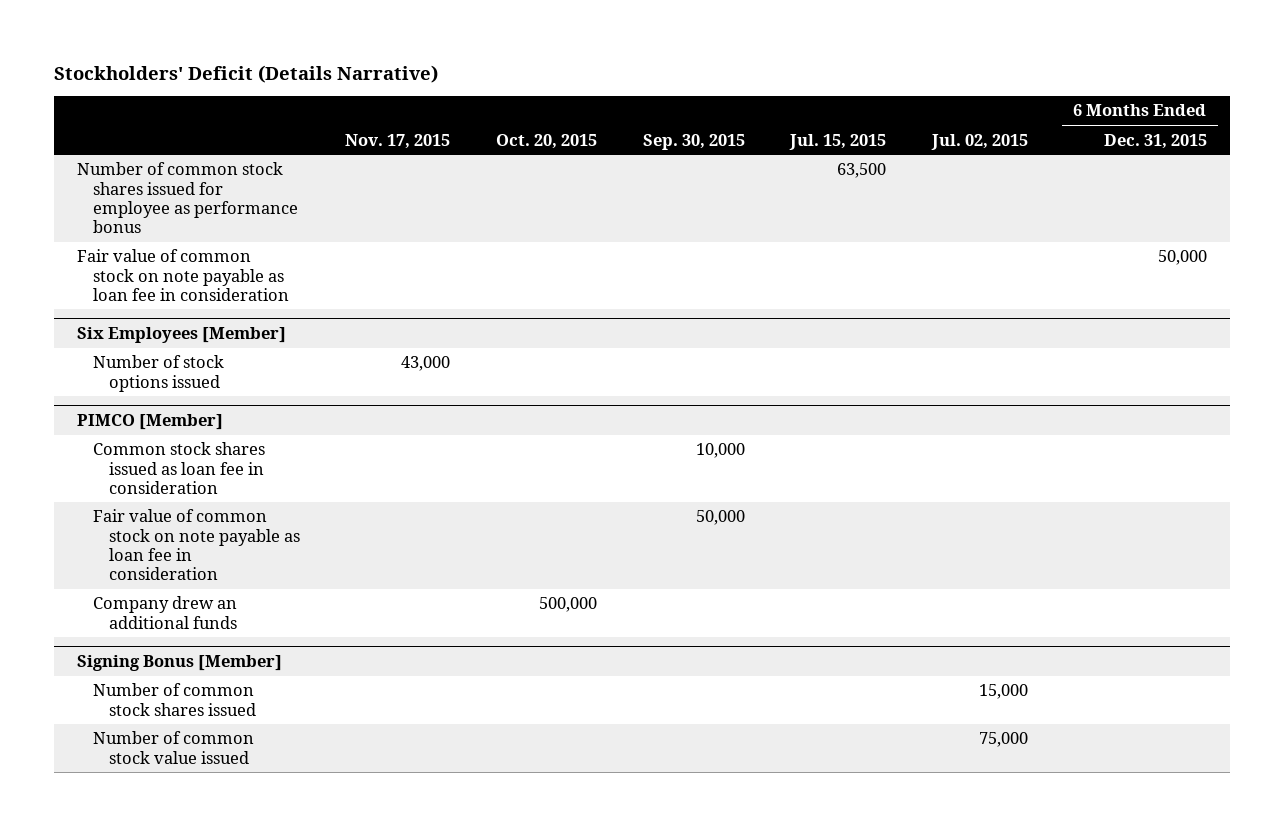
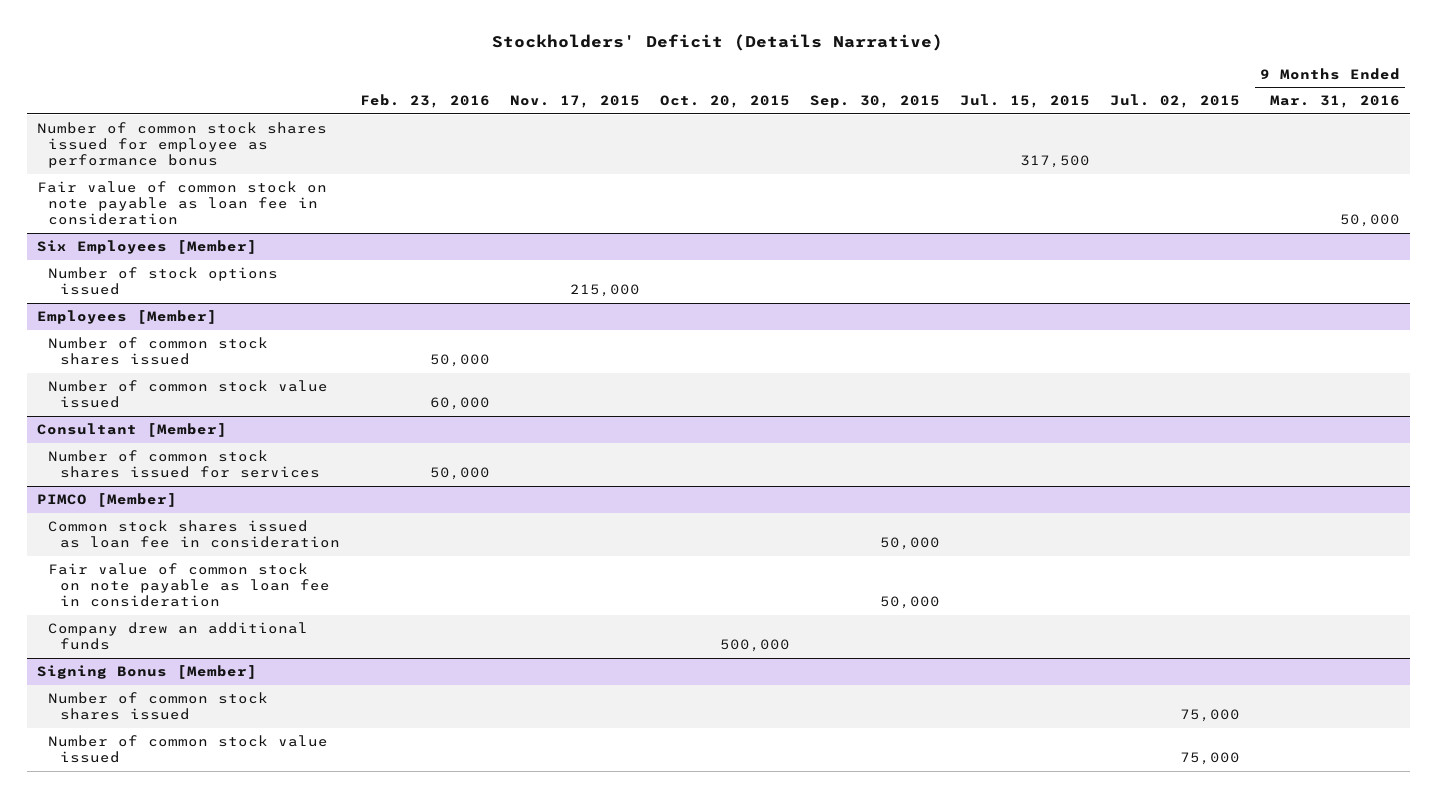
- | Nov. 17, 2015 | Oct. 20, 2015 | Sep. 30, 2015 | Jul. 15, 2015 | Jul. 02, 2015 | 6 Months Ended Dec. 31, 2015
+ | Feb. 23, 2016 | Nov. 17, 2015 | Oct. 20, 2015 | Sep. 30, 2015 | Jul. 15, 2015 | Jul. 02, 2015 | 9 Months Ended Mar. 31, 2016
- Number of common stock shares issued for employee as performance bonus | | | | 63,500 | |
+ Number of common stock shares issued for employee as performance bonus | | | | | 317,500 | |
@ Six Employees [Member]
- Number of stock options issued | 43,000 | | | | |
+ Number of stock options issued | | 215,000 | | | | |
+ Employees [Member]
+ Number of common stock shares issued | 50,000 | | | | | |
+ Number of common stock value issued | 60,000 | | | | | |
+ Consultant [Member]
+ Number of common stock shares issued for services | 50,000 | | | | | |
@ PIMCO [Member]
- Common stock shares issued as loan fee in consideration | | | 10,000 | | |
+ Common stock shares issued as loan fee in consideration | | | | 50,000 | | |
@ Signing Bonus [Member]
- Number of common stock shares issued | | | | | 15,000 |
+ Number of common stock shares issued | | | | | | 75,000 |

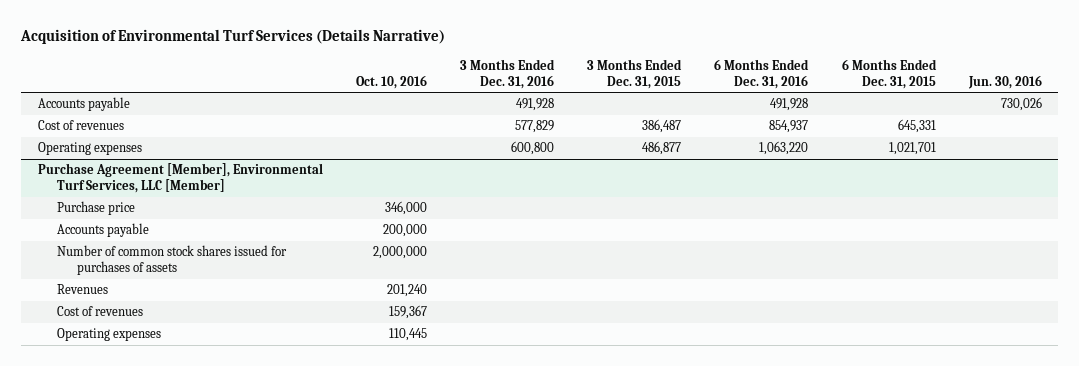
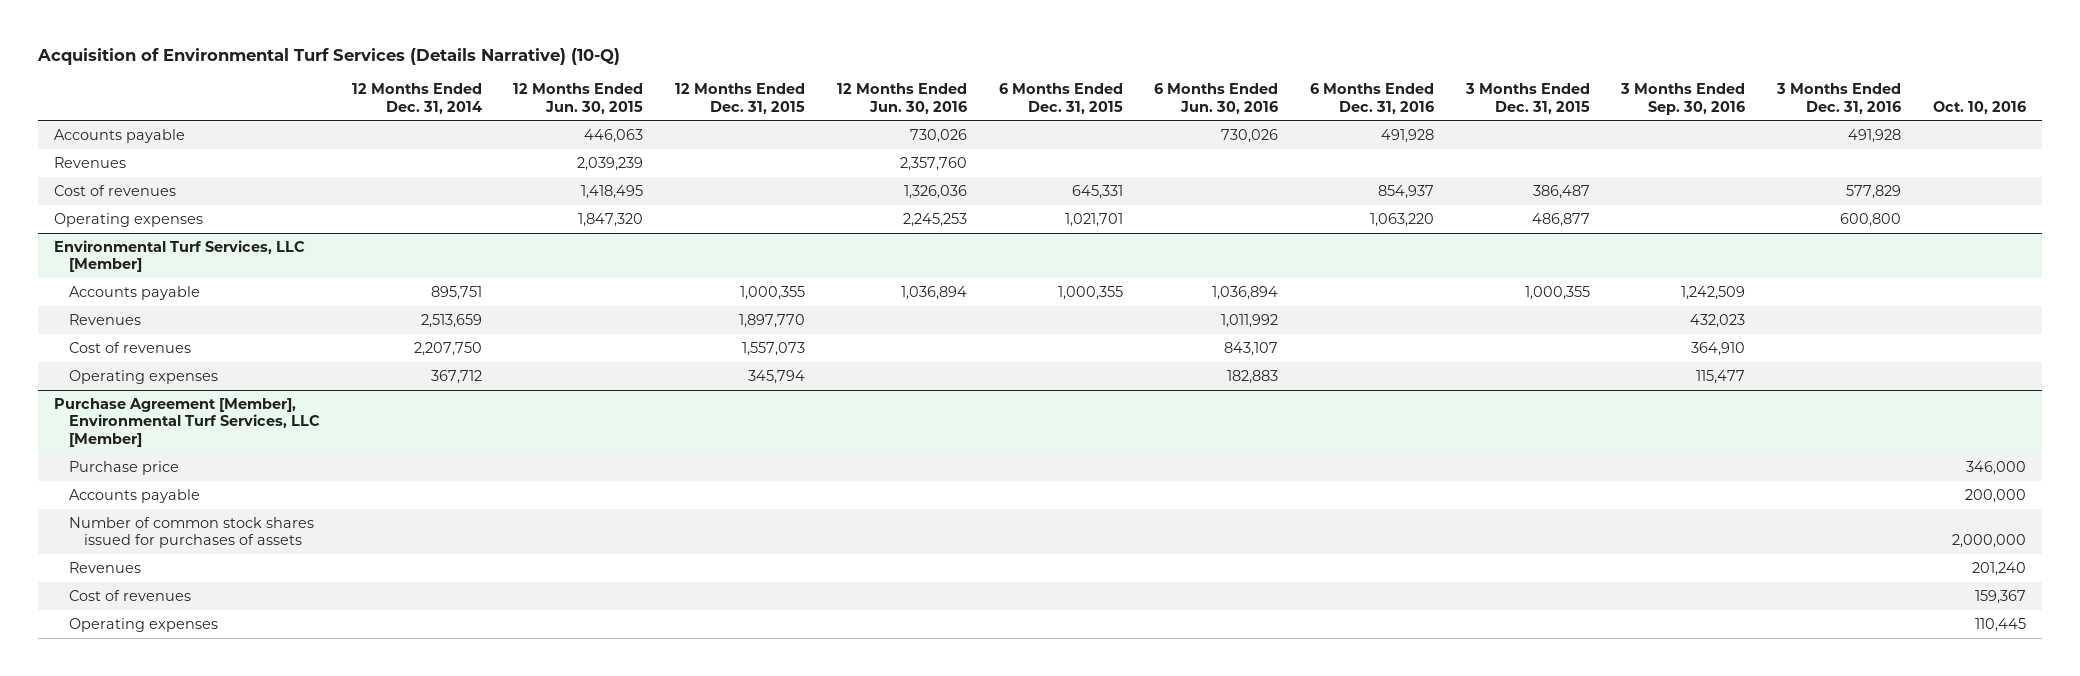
- Acquisition of Environmental Turf Services (Details Narrative)
+ Acquisition of Environmental Turf Services (Details Narrative) (10-Q)
- | Oct. 10, 2016 | 3 Months Ended Dec. 31, 2016 | 3 Months Ended Dec. 31, 2015 | 6 Months Ended Dec. 31, 2016 | 6 Months Ended Dec. 31, 2015 | Jun. 30, 2016
+ | 12 Months Ended Dec. 31, 2014 | 12 Months Ended Jun. 30, 2015 | 12 Months Ended Dec. 31, 2015 | 12 Months Ended Jun. 30, 2016 | 6 Months Ended Dec. 31, 2015 | 6 Months Ended Jun. 30, 2016 | 6 Months Ended Dec. 31, 2016 | 3 Months Ended Dec. 31, 2015 | 3 Months Ended Sep. 30, 2016 | 3 Months Ended Dec. 31, 2016 | Oct. 10, 2016
+ Revenues | | 2,039,239 | | 2,357,760 | | | | | | |
+ Environmental Turf Services, LLC [Member]
+ Accounts payable | 895,751 | | 1,000,355 | 1,036,894 | 1,000,355 | 1,036,894 | | 1,000,355 | 1,242,509 | |
+ Revenues | 2,513,659 | | 1,897,770 | | | 1,011,992 | | | 432,023 | |
+ Cost of revenues | 2,207,750 | | 1,557,073 | | | 843,107 | | | 364,910 | |
+ Operating expenses | 367,712 | | 345,794 | | | 182,883 | | | 115,477 | |

